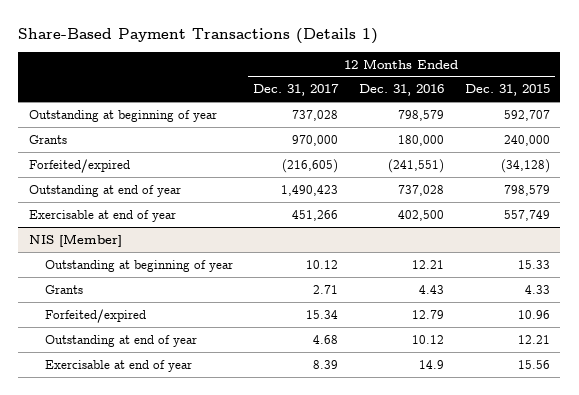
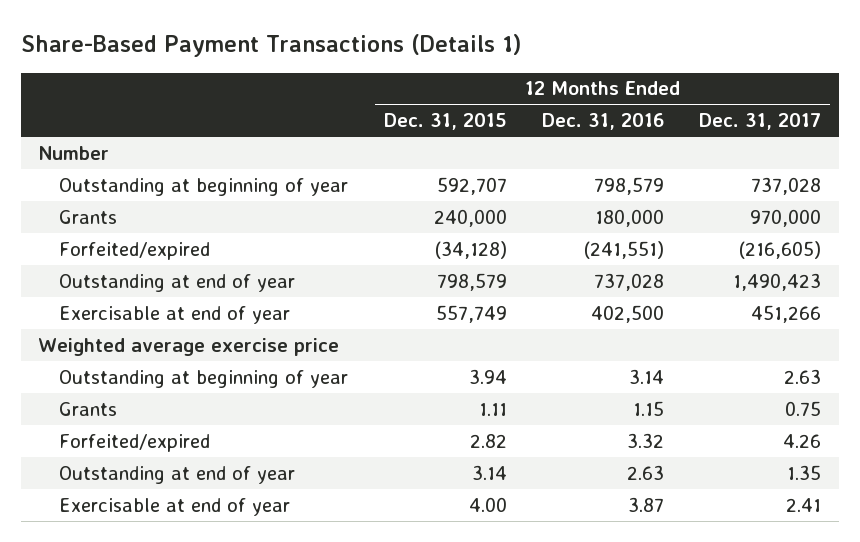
- | 12 Months Ended Dec. 31, 2017 | 12 Months Ended Dec. 31, 2016 | 12 Months Ended Dec. 31, 2015
+ | 12 Months Ended Dec. 31, 2015 | 12 Months Ended Dec. 31, 2016 | 12 Months Ended Dec. 31, 2017
+ Number
- NIS [Member]
- Outstanding at beginning of year | 10.12 | 12.21 | 15.33
- Grants | 2.71 | 4.43 | 4.33
- Forfeited/expired | 15.34 | 12.79 | 10.96
- Outstanding at end of year | 4.68 | 10.12 | 12.21
- Exercisable at end of year | 8.39 | 14.9 | 15.56
+ Weighted average exercise price
+ Outstanding at beginning of year | 3.94 | 3.14 | 2.63
+ Grants | 1.11 | 1.15 | 0.75
+ Forfeited/expired | 2.82 | 3.32 | 4.26
+ Outstanding at end of year | 3.14 | 2.63 | 1.35
+ Exercisable at end of year | 4.00 | 3.87 | 2.41

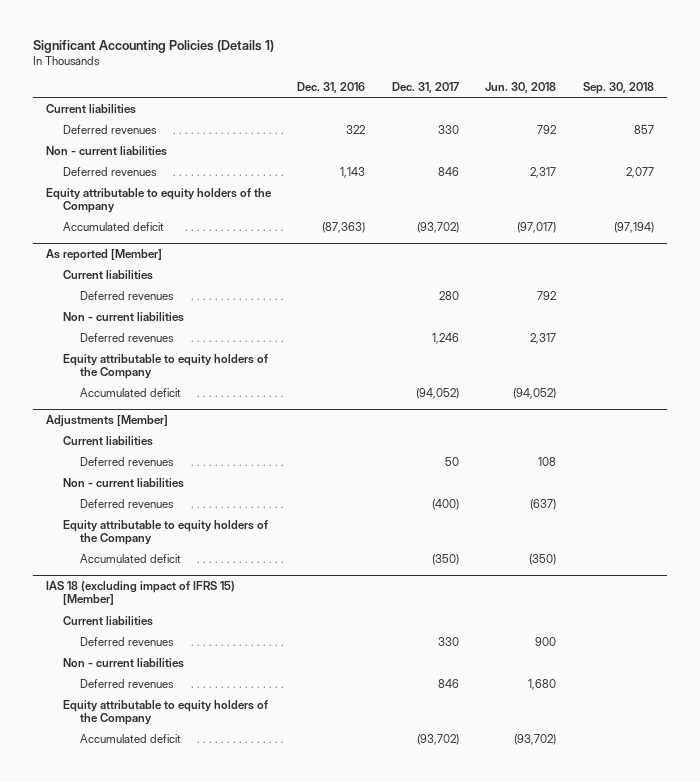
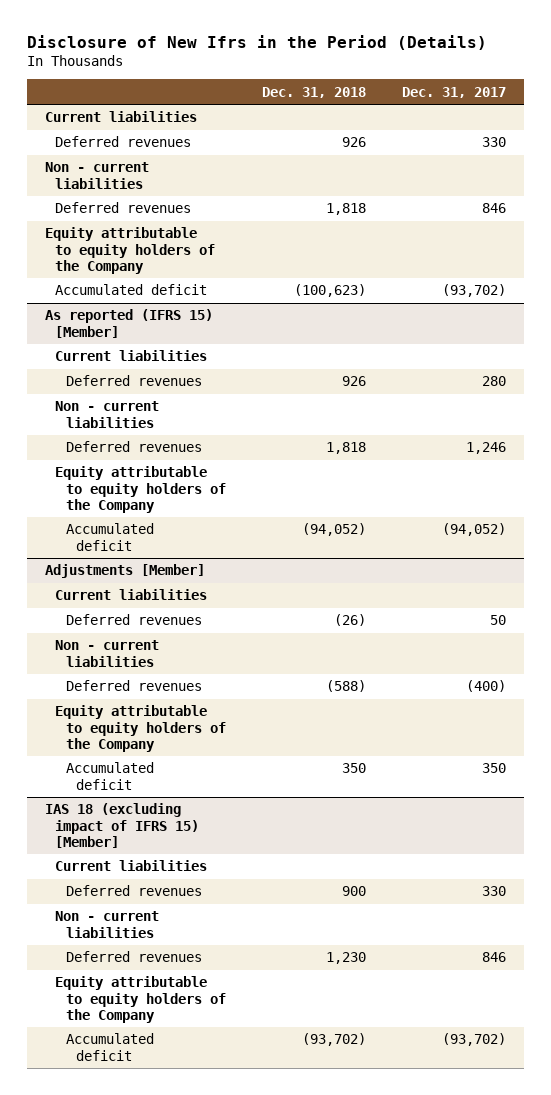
- Significant Accounting Policies (Details 1)
+ Disclosure of New Ifrs in the Period (Details)
- | Dec. 31, 2016 | Dec. 31, 2017 | Jun. 30, 2018 | Sep. 30, 2018
+ | Dec. 31, 2018 | Dec. 31, 2017
- As reported [Member]
+ As reported (IFRS 15) [Member]
@ Adjustments [Member]
- Accumulated deficit | | (350) | (350) |
+ Accumulated deficit | 350 | 350

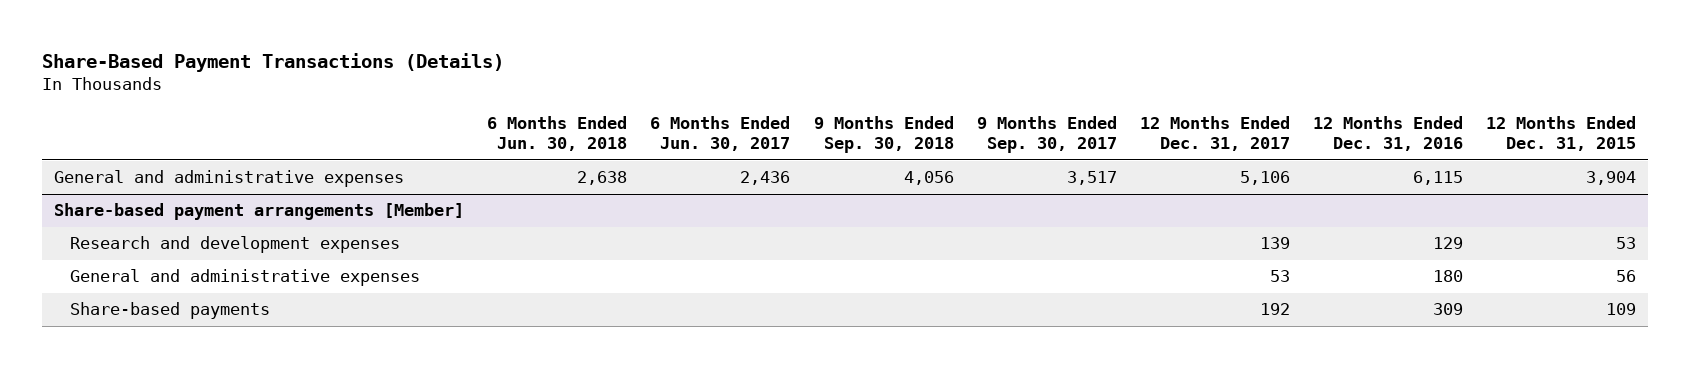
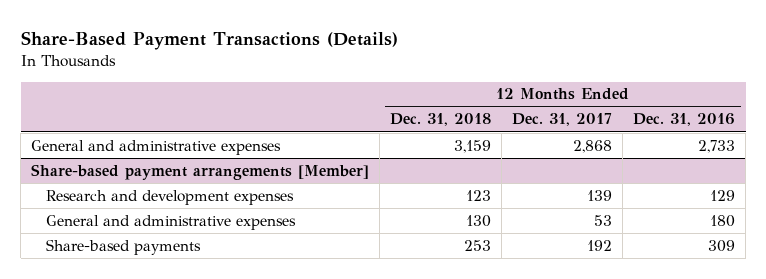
- | 6 Months Ended Jun. 30, 2018 | 6 Months Ended Jun. 30, 2017 | 9 Months Ended Sep. 30, 2018 | 9 Months Ended Sep. 30, 2017 | 12 Months Ended Dec. 31, 2017 | 12 Months Ended Dec. 31, 2016 | 12 Months Ended Dec. 31, 2015
+ | 12 Months Ended Dec. 31, 2018 | 12 Months Ended Dec. 31, 2017 | 12 Months Ended Dec. 31, 2016
- General and administrative expenses | 2,638 | 2,436 | 4,056 | 3,517 | 5,106 | 6,115 | 3,904
+ General and administrative expenses | 3,159 | 2,868 | 2,733

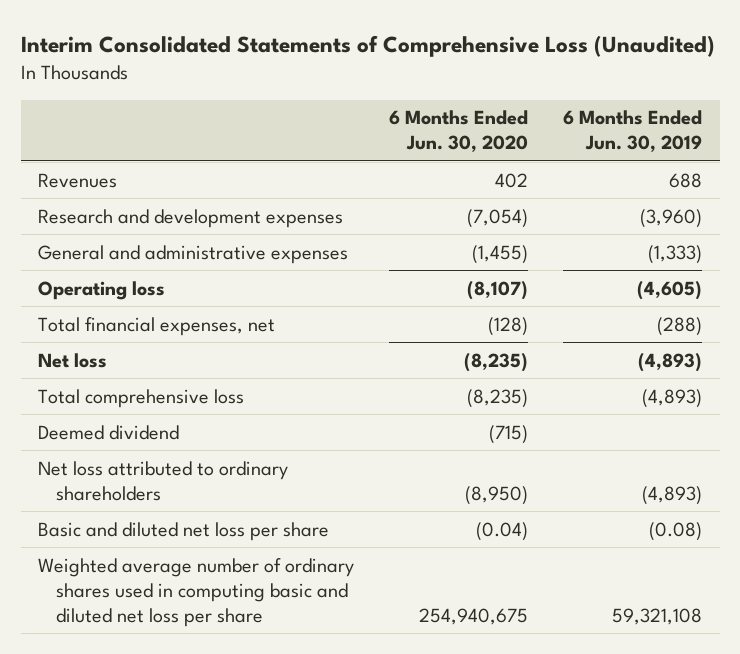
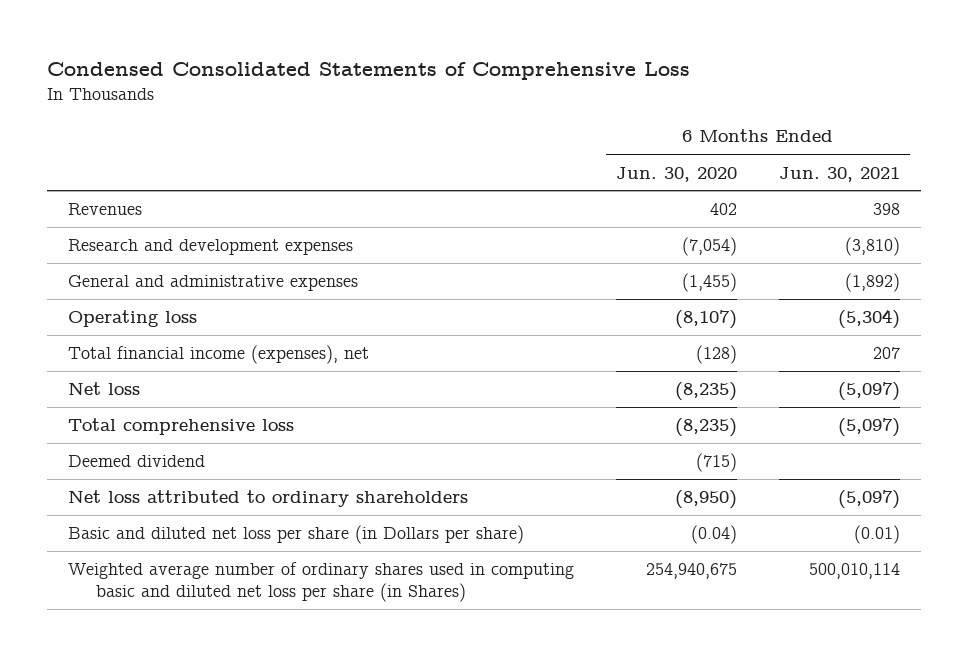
- Interim Consolidated Statements of Comprehensive Loss (Unaudited)
+ Condensed Consolidated Statements of Comprehensive Loss
- | 6 Months Ended Jun. 30, 2020 | 6 Months Ended Jun. 30, 2019
+ | 6 Months Ended Jun. 30, 2020 | 6 Months Ended Jun. 30, 2021
- Total financial expenses, net | (128) | (288)
+ Total financial income (expenses), net | (128) | 207
- Basic and diluted net loss per share | (0.04) | (0.08)
- Weighted average number of ordinary shares used in computing basic and diluted net loss per share | 254,940,675 | 59,321,108
+ Basic and diluted net loss per share (in Dollars per share) | (0.04) | (0.01)
+ Weighted average number of ordinary shares used in computing basic and diluted net loss per share (in Shares) | 254,940,675 | 500,010,114

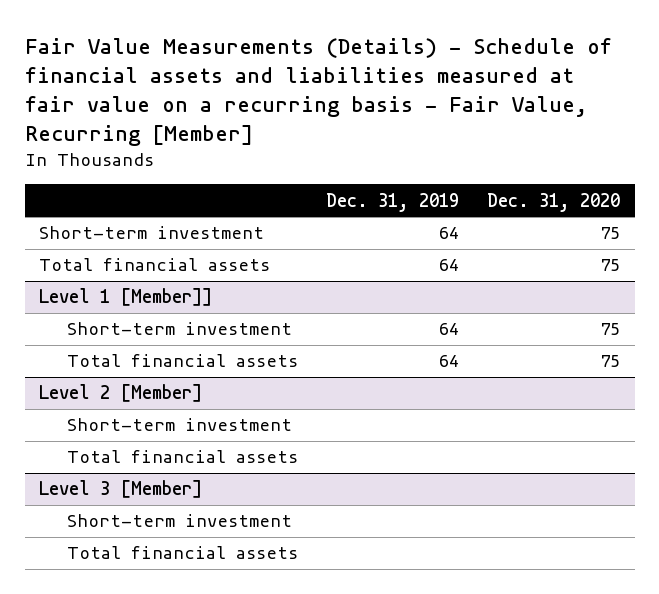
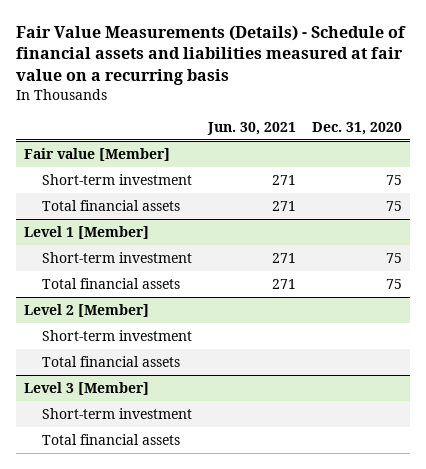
- Fair Value Measurements (Details) - Schedule of financial assets and liabilities measured at fair value on a recurring basis - Fair Value, Recurring [Member]
+ Fair Value Measurements (Details) - Schedule of financial assets and liabilities measured at fair value on a recurring basis
- | Dec. 31, 2019 | Dec. 31, 2020
+ | Jun. 30, 2021 | Dec. 31, 2020
+ Fair value [Member]
- Level 1 [Member]]
+ Level 1 [Member]

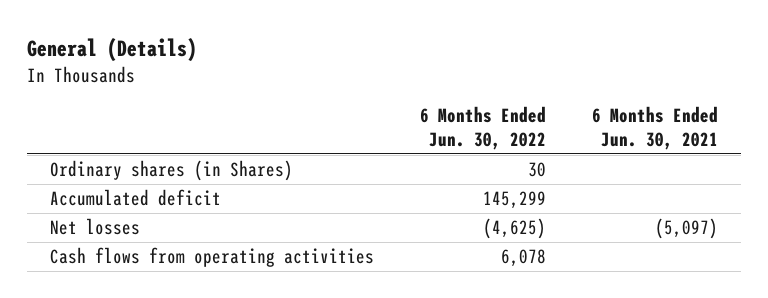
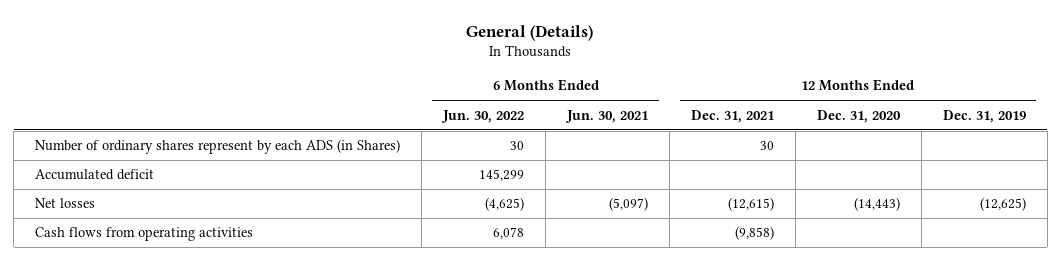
- | 6 Months Ended Jun. 30, 2022 | 6 Months Ended Jun. 30, 2021
+ | 6 Months Ended Jun. 30, 2022 | 6 Months Ended Jun. 30, 2021 | 12 Months Ended Dec. 31, 2021 | 12 Months Ended Dec. 31, 2020 | 12 Months Ended Dec. 31, 2019
- Ordinary shares (in Shares) | 30 |
+ Number of ordinary shares represent by each ADS (in Shares) | 30 | | 30 | |

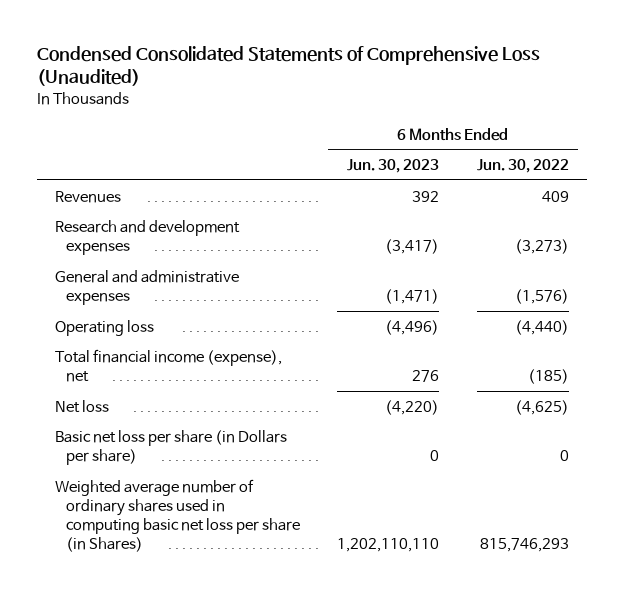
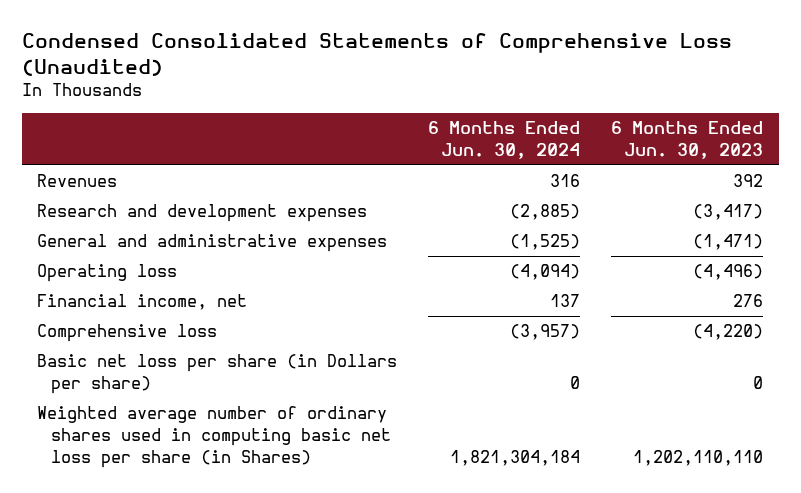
- | 6 Months Ended Jun. 30, 2023 | 6 Months Ended Jun. 30, 2022
+ | 6 Months Ended Jun. 30, 2024 | 6 Months Ended Jun. 30, 2023
- Total financial income (expense), net | 276 | (185)
- Net loss | (4,220) | (4,625)
+ Financial income, net | 137 | 276
+ Comprehensive loss | (3,957) | (4,220)

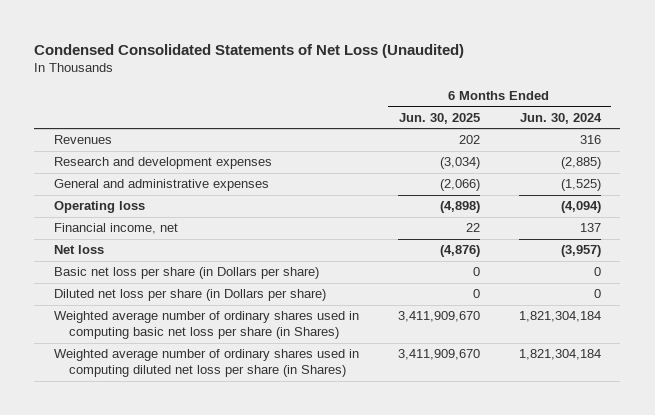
- Condensed Consolidated Statements of Comprehensive Loss (Unaudited)
+ Condensed Consolidated Statements of Net Loss (Unaudited)
- | 6 Months Ended Jun. 30, 2024 | 6 Months Ended Jun. 30, 2023
+ | 6 Months Ended Jun. 30, 2025 | 6 Months Ended Jun. 30, 2024
- Comprehensive loss | (3,957) | (4,220)
+ Net loss | (4,876) | (3,957)
+ Diluted net loss per share (in Dollars per share) | 0 | 0
+ Weighted average number of ordinary shares used in computing diluted net loss per share (in Shares) | 3,411,909,670 | 1,821,304,184

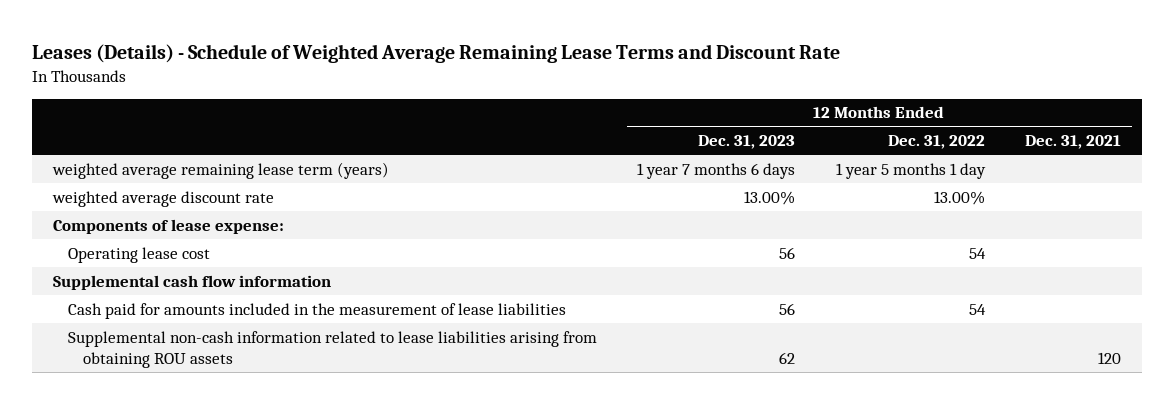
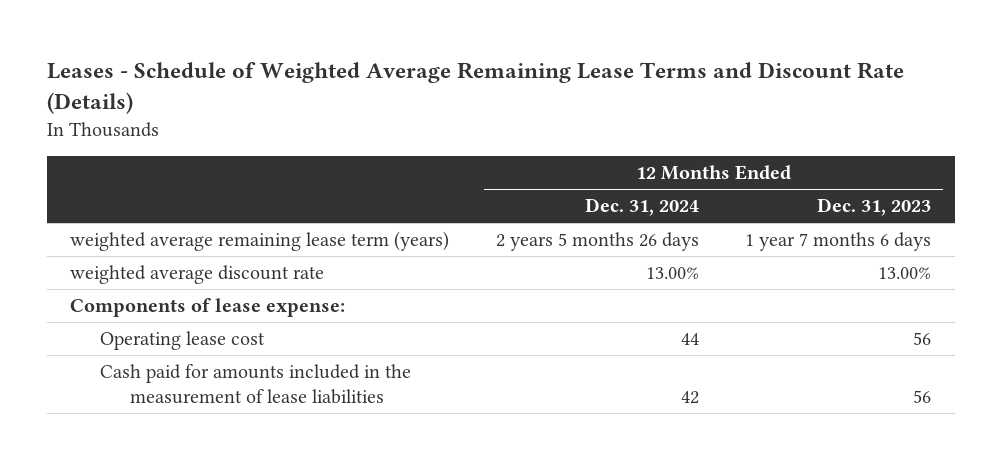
- Leases (Details) - Schedule of Weighted Average Remaining Lease Terms and Discount Rate
+ Leases - Schedule of Weighted Average Remaining Lease Terms and Discount Rate (Details)
- | 12 Months Ended Dec. 31, 2023 | 12 Months Ended Dec. 31, 2022 | 12 Months Ended Dec. 31, 2021
+ | 12 Months Ended Dec. 31, 2024 | 12 Months Ended Dec. 31, 2023
- Supplemental cash flow information
- Supplemental non-cash information related to lease liabilities arising from obtaining ROU assets | 62 | | 120

